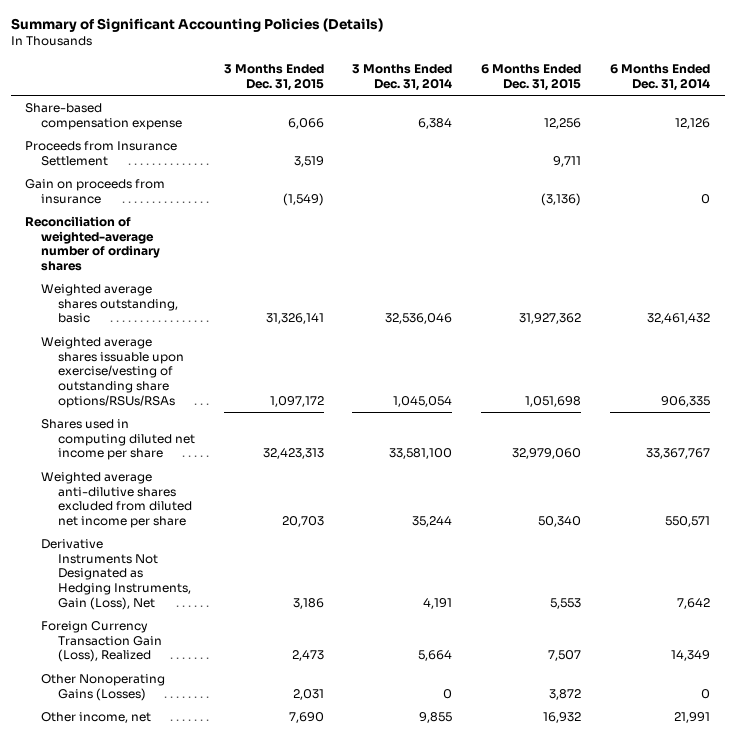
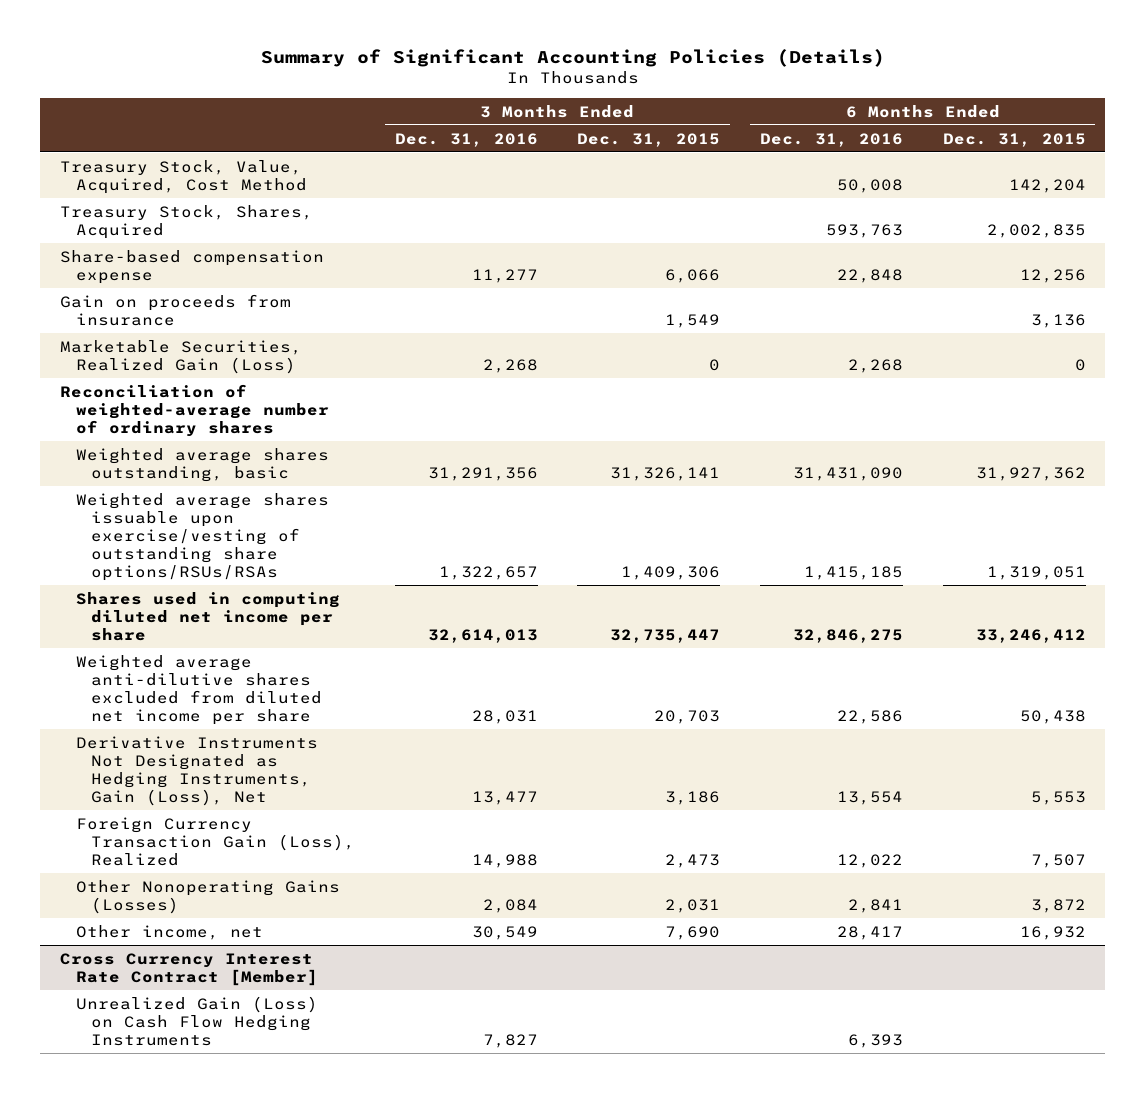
- | 3 Months Ended Dec. 31, 2015 | 3 Months Ended Dec. 31, 2014 | 6 Months Ended Dec. 31, 2015 | 6 Months Ended Dec. 31, 2014
+ | 3 Months Ended Dec. 31, 2016 | 3 Months Ended Dec. 31, 2015 | 6 Months Ended Dec. 31, 2016 | 6 Months Ended Dec. 31, 2015
+ Treasury Stock, Value, Acquired, Cost Method | | | 50,008 | 142,204
+ Treasury Stock, Shares, Acquired | | | 593,763 | 2,002,835
- Proceeds from Insurance Settlement | 3,519 | | 9,711 |
- Gain on proceeds from insurance | (1,549) | | (3,136) | 0
+ Gain on proceeds from insurance | | 1,549 | | 3,136
+ Marketable Securities, Realized Gain (Loss) | 2,268 | 0 | 2,268 | 0
- Weighted average shares issuable upon exercise/vesting of outstanding share options/RSUs/RSAs | 1,097,172 | 1,045,054 | 1,051,698 | 906,335
- Shares used in computing diluted net income per share | 32,423,313 | 33,581,100 | 32,979,060 | 33,367,767
- Weighted average anti-dilutive shares excluded from diluted net income per share | 20,703 | 35,244 | 50,340 | 550,571
+ Weighted average shares issuable upon exercise/vesting of outstanding share options/RSUs/RSAs | 1,322,657 | 1,409,306 | 1,415,185 | 1,319,051
+ Shares used in computing diluted net income per share | 32,614,013 | 32,735,447 | 32,846,275 | 33,246,412
+ Weighted average anti-dilutive shares excluded from diluted net income per share | 28,031 | 20,703 | 22,586 | 50,438
+ Cross Currency Interest Rate Contract [Member]
+ Unrealized Gain (Loss) on Cash Flow Hedging Instruments | 7,827 | | 6,393 |

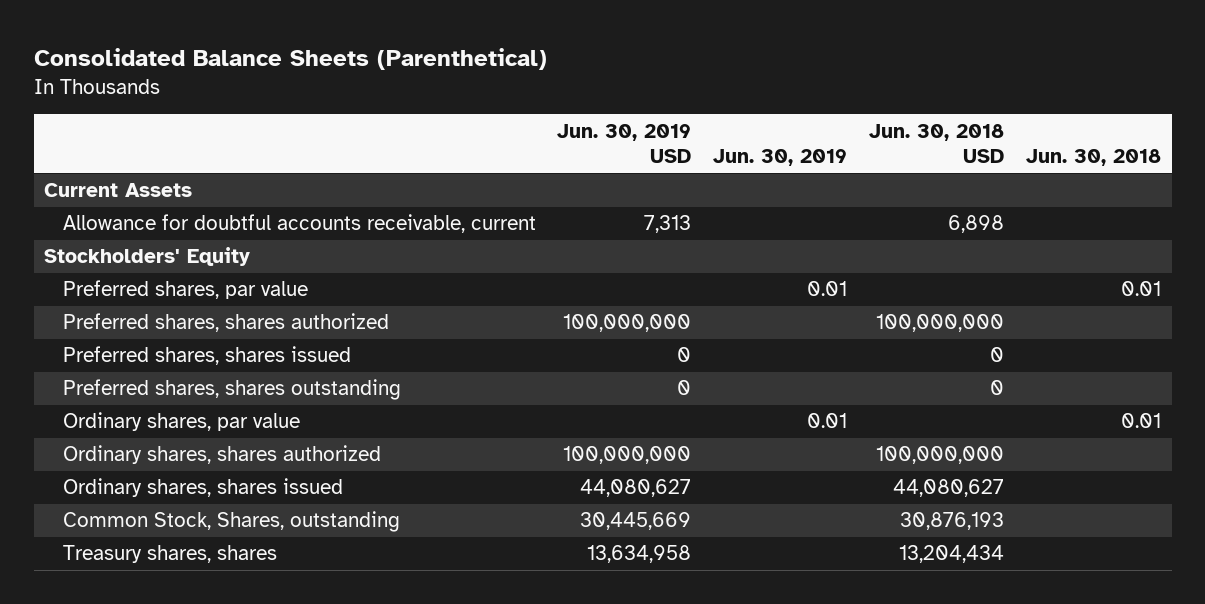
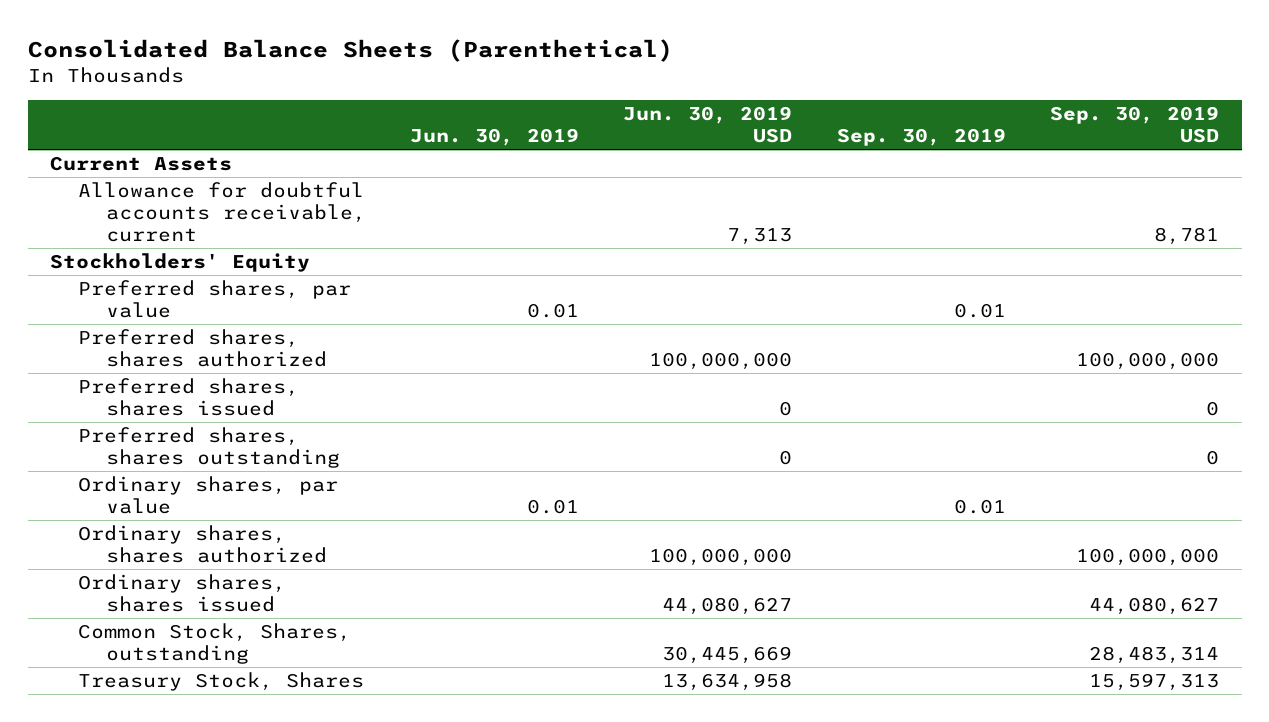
- | Jun. 30, 2019 USD | Jun. 30, 2019 | Jun. 30, 2018 USD | Jun. 30, 2018
+ | Jun. 30, 2019 | Jun. 30, 2019 USD | Sep. 30, 2019 | Sep. 30, 2019 USD
- Treasury shares, shares | 13,634,958 | | 13,204,434 |
+ Treasury Stock, Shares | | 13,634,958 | | 15,597,313

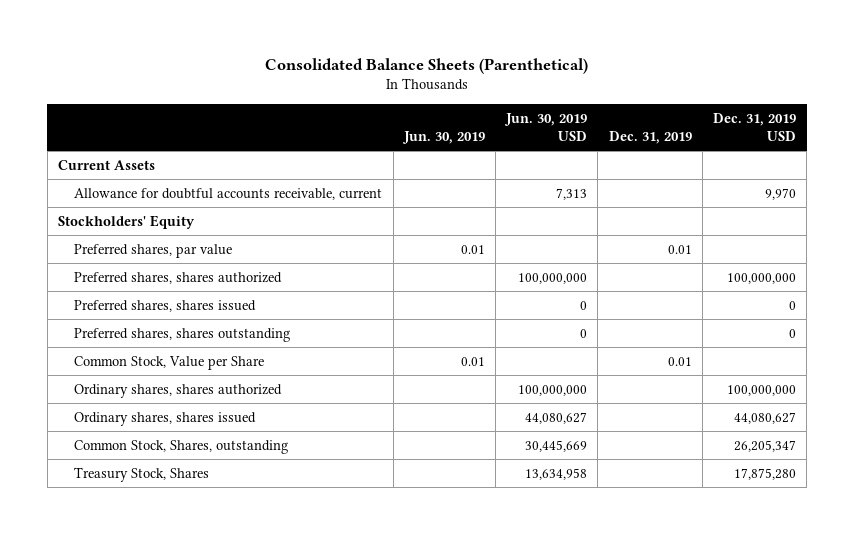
- | Jun. 30, 2019 | Jun. 30, 2019 USD | Sep. 30, 2019 | Sep. 30, 2019 USD
+ | Jun. 30, 2019 | Jun. 30, 2019 USD | Dec. 31, 2019 | Dec. 31, 2019 USD
- Ordinary shares, par value | 0.01 | | 0.01 |
+ Common Stock, Value per Share | 0.01 | | 0.01 |

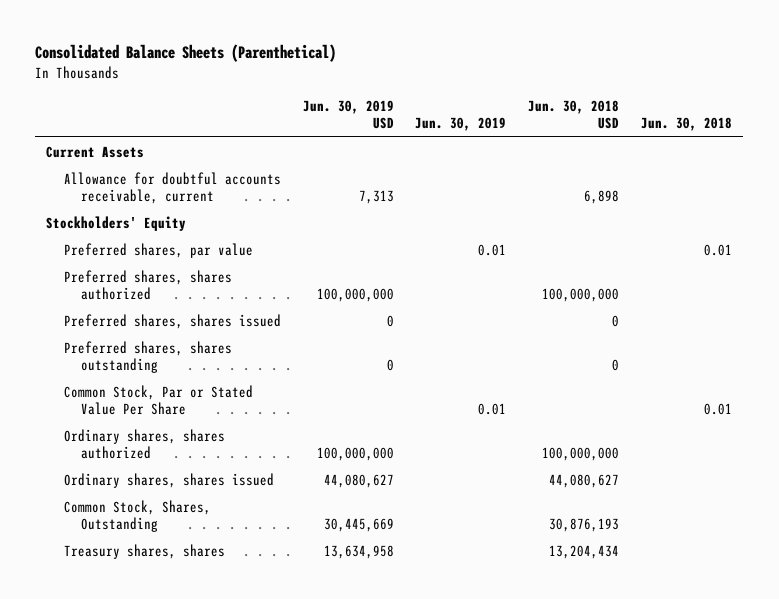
- | Jun. 30, 2019 | Jun. 30, 2019 USD | Dec. 31, 2019 | Dec. 31, 2019 USD
+ | Jun. 30, 2019 USD | Jun. 30, 2019 | Jun. 30, 2018 USD | Jun. 30, 2018
- Common Stock, Value per Share | 0.01 | | 0.01 |
+ Common Stock, Par or Stated Value Per Share | | 0.01 | | 0.01
- Common Stock, Shares, outstanding | | 30,445,669 | | 26,205,347
- Treasury Stock, Shares | | 13,634,958 | | 17,875,280
+ Common Stock, Shares, Outstanding | 30,445,669 | | 30,876,193 |
+ Treasury shares, shares | 13,634,958 | | 13,204,434 |

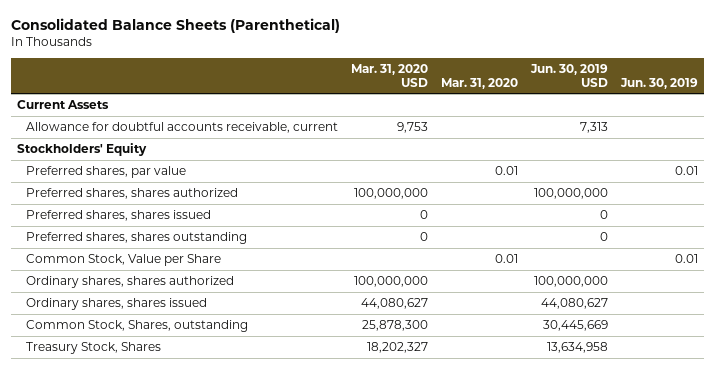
- | Jun. 30, 2019 USD | Jun. 30, 2019 | Jun. 30, 2018 USD | Jun. 30, 2018
+ | Mar. 31, 2020 USD | Mar. 31, 2020 | Jun. 30, 2019 USD | Jun. 30, 2019
- Common Stock, Par or Stated Value Per Share | | 0.01 | | 0.01
+ Common Stock, Value per Share | | 0.01 | | 0.01
- Common Stock, Shares, Outstanding | 30,445,669 | | 30,876,193 |
- Treasury shares, shares | 13,634,958 | | 13,204,434 |
+ Common Stock, Shares, outstanding | 25,878,300 | | 30,445,669 |
+ Treasury Stock, Shares | 18,202,327 | | 13,634,958 |

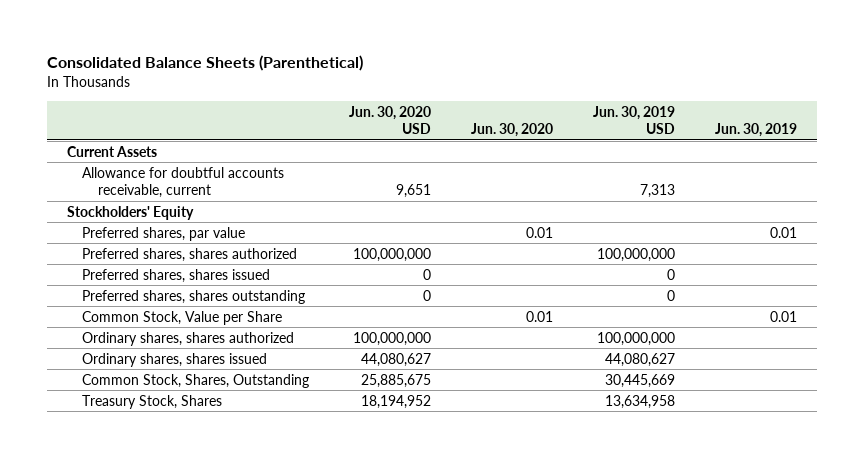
- | Mar. 31, 2020 USD | Mar. 31, 2020 | Jun. 30, 2019 USD | Jun. 30, 2019
+ | Jun. 30, 2020 USD | Jun. 30, 2020 | Jun. 30, 2019 USD | Jun. 30, 2019
- Common Stock, Shares, outstanding | 25,878,300 | | 30,445,669 |
+ Common Stock, Shares, Outstanding | 25,885,675 | | 30,445,669 |

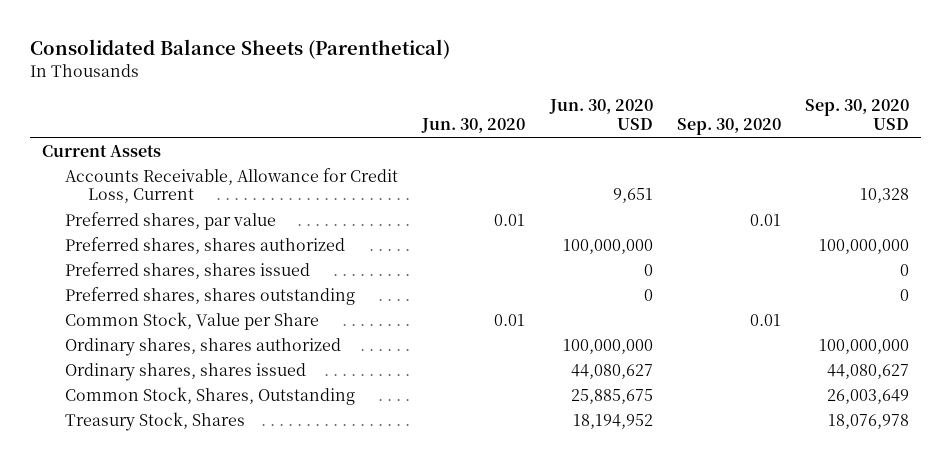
- | Jun. 30, 2020 USD | Jun. 30, 2020 | Jun. 30, 2019 USD | Jun. 30, 2019
+ | Jun. 30, 2020 | Jun. 30, 2020 USD | Sep. 30, 2020 | Sep. 30, 2020 USD
- Allowance for doubtful accounts receivable, current | 9,651 | | 7,313 |
- Stockholders' Equity
+ Accounts Receivable, Allowance for Credit Loss, Current | | 9,651 | | 10,328

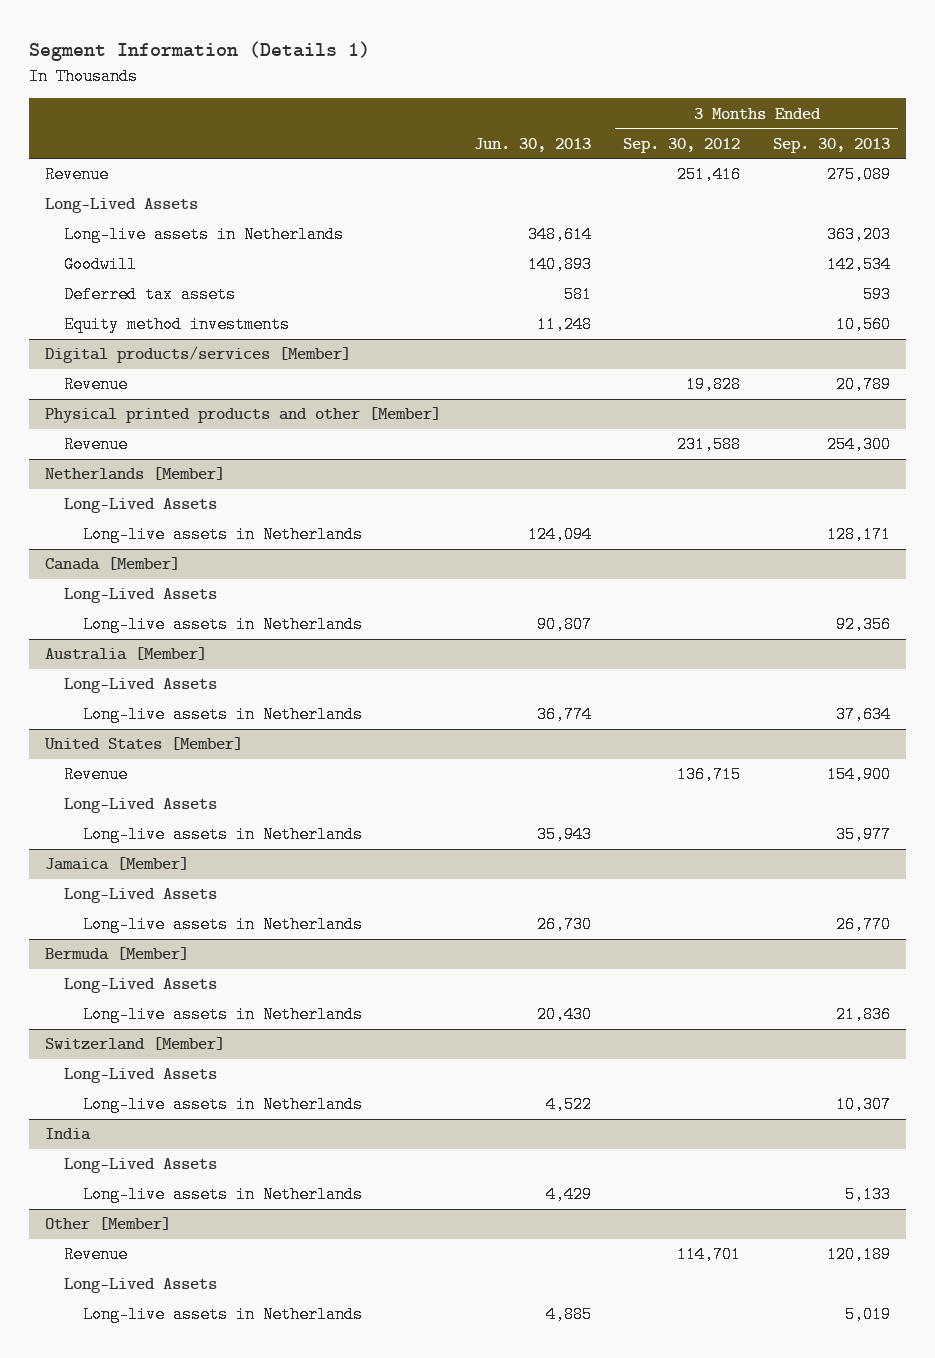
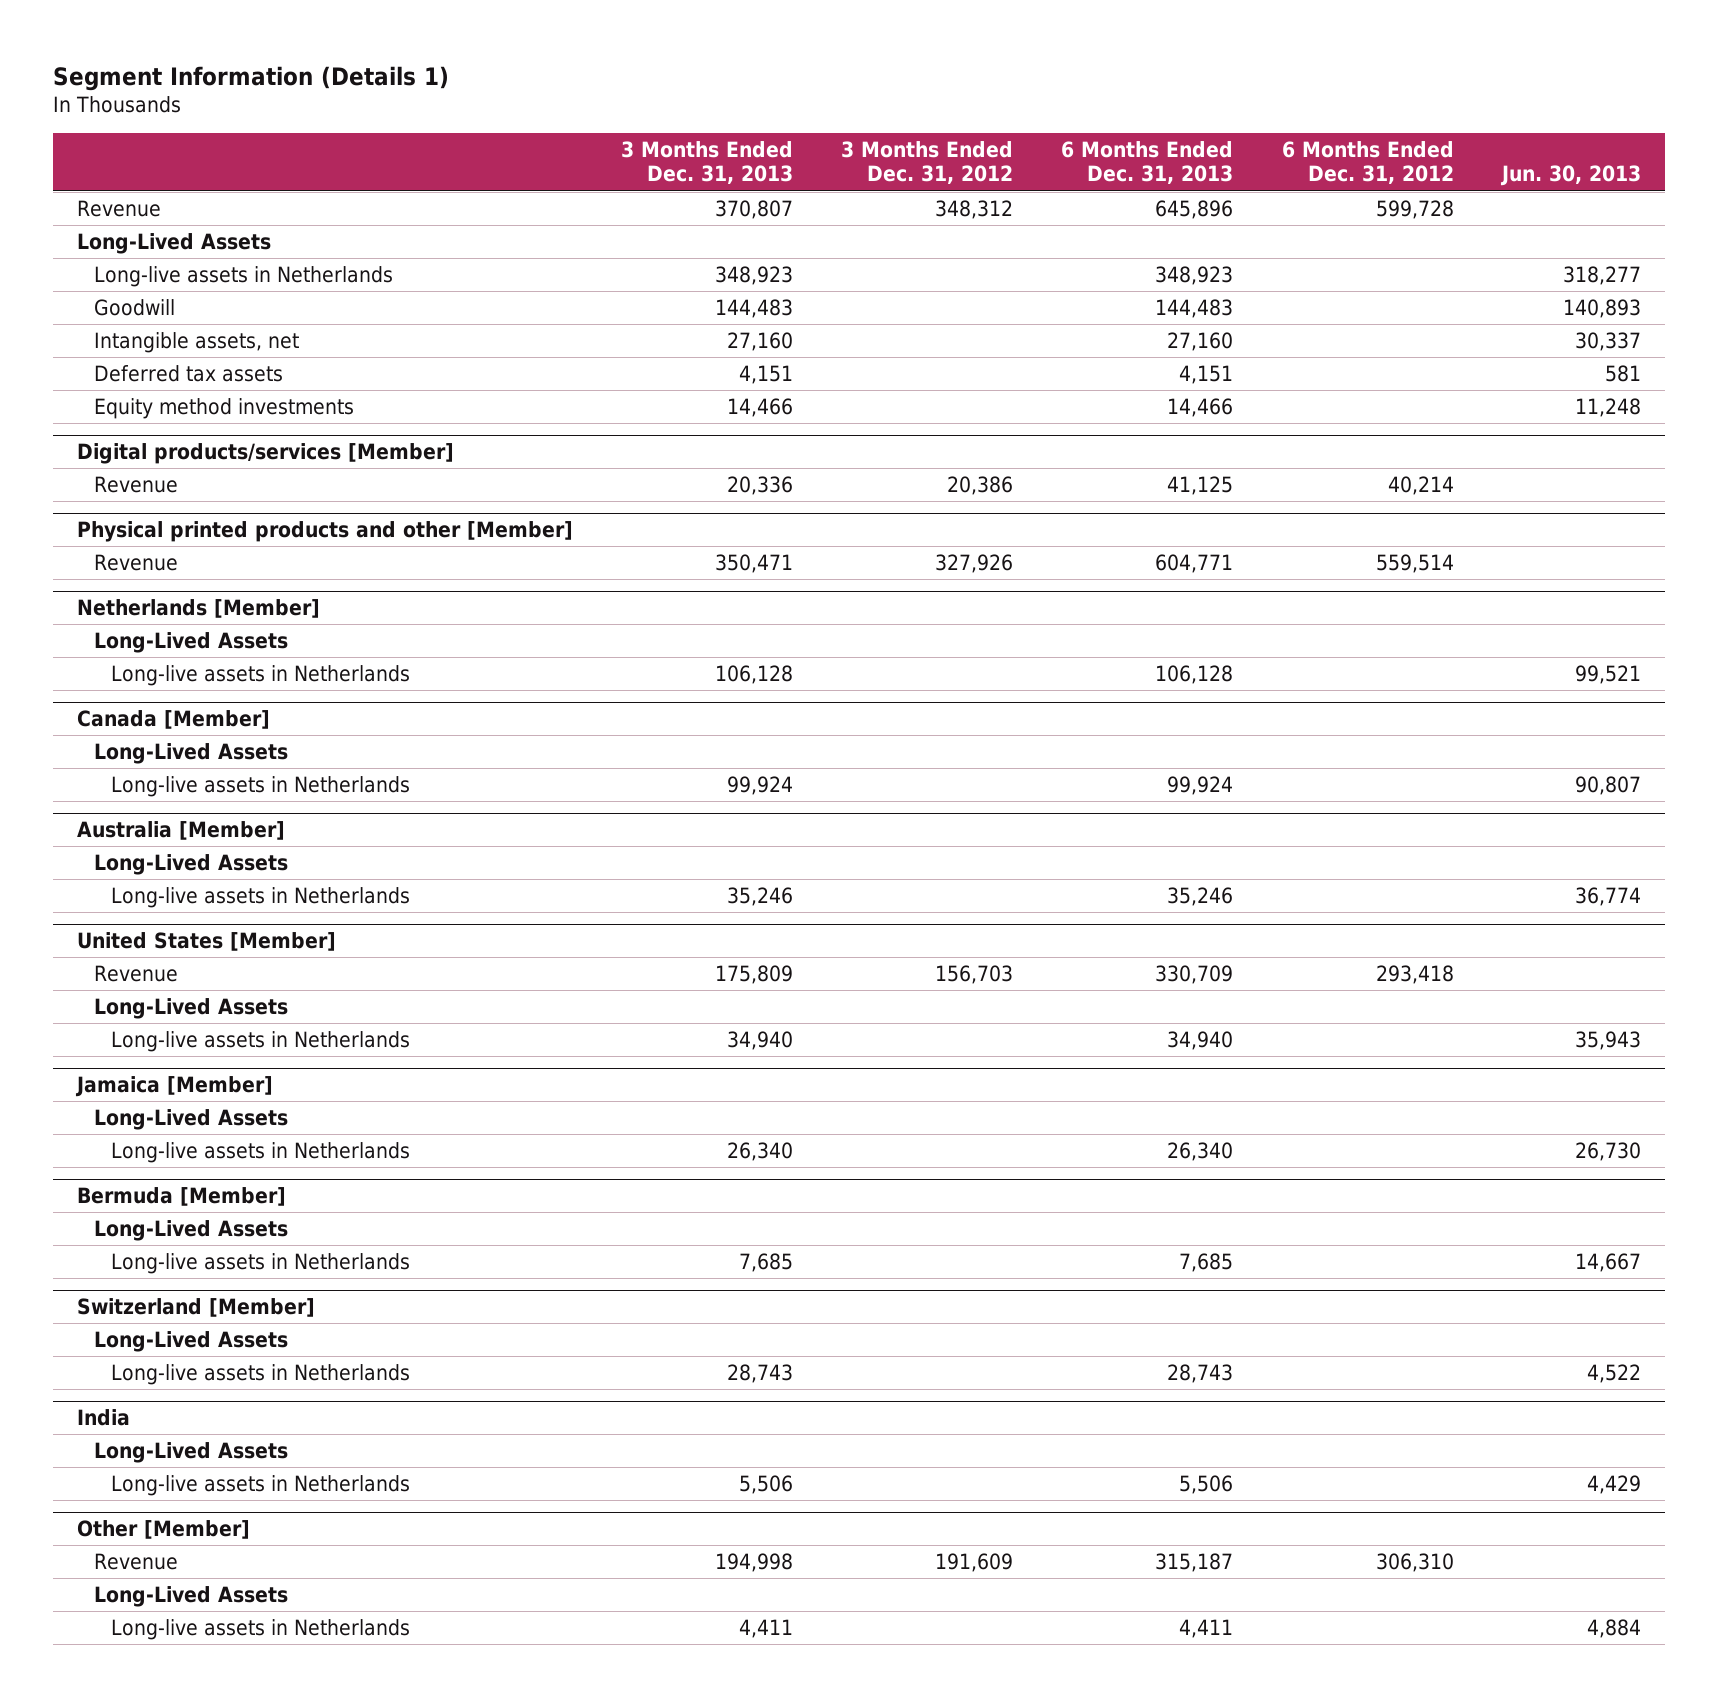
- | Jun. 30, 2013 | 3 Months Ended Sep. 30, 2012 | 3 Months Ended Sep. 30, 2013
+ | 3 Months Ended Dec. 31, 2013 | 3 Months Ended Dec. 31, 2012 | 6 Months Ended Dec. 31, 2013 | 6 Months Ended Dec. 31, 2012 | Jun. 30, 2013
- Long-live assets in Netherlands | 348,614 | | 363,203
+ Long-live assets in Netherlands | 348,923 | | 348,923 | | 318,277
+ Intangible assets, net | 27,160 | | 27,160 | | 30,337
@ Netherlands [Member]
- Long-live assets in Netherlands | 124,094 | | 128,171
+ Long-live assets in Netherlands | 106,128 | | 106,128 | | 99,521
@ Bermuda [Member]
- Long-live assets in Netherlands | 20,430 | | 21,836
+ Long-live assets in Netherlands | 7,685 | | 7,685 | | 14,667
@ Other [Member]
- Long-live assets in Netherlands | 4,885 | | 5,019
+ Long-live assets in Netherlands | 4,411 | | 4,411 | | 4,884

